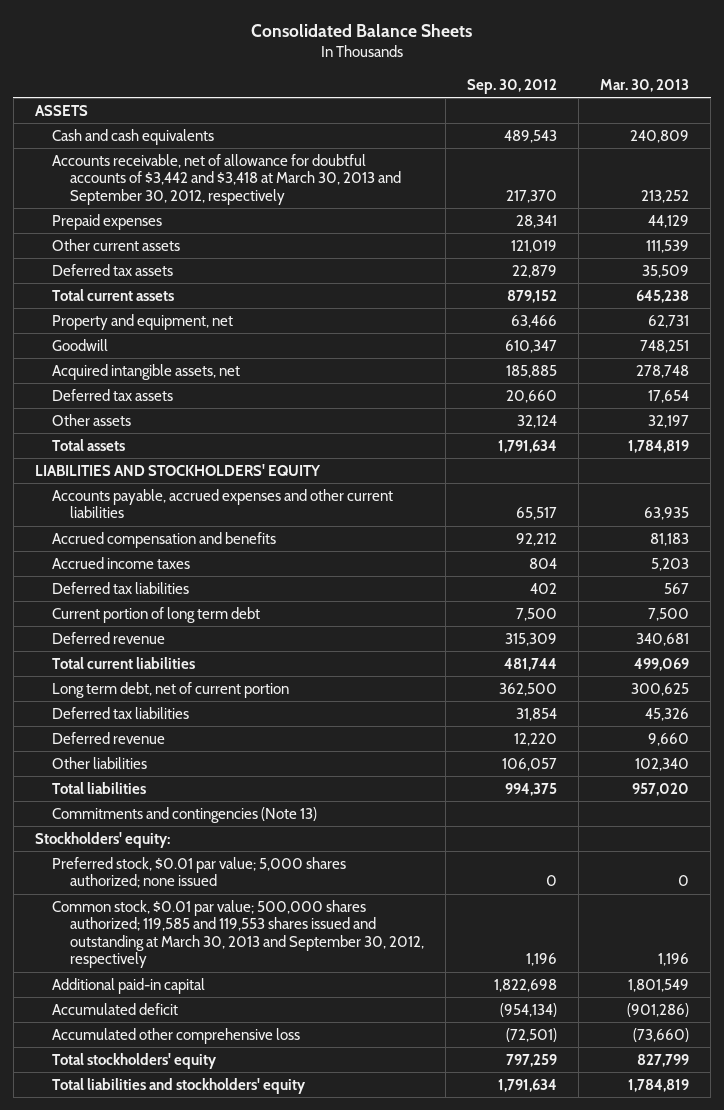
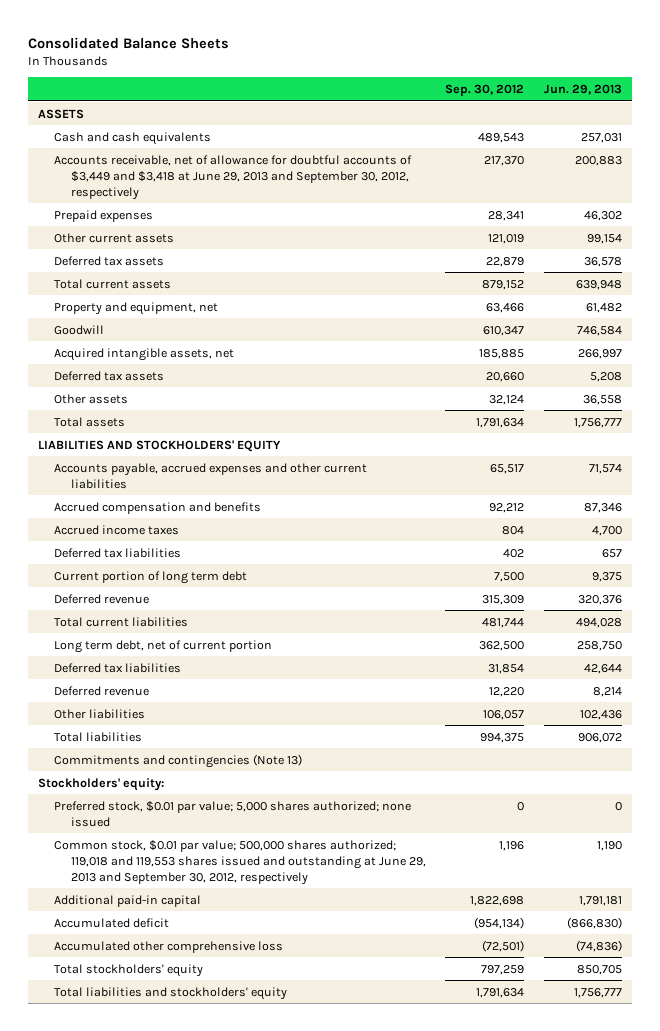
- | Sep. 30, 2012 | Mar. 30, 2013
+ | Sep. 30, 2012 | Jun. 29, 2013
- Accounts receivable, net of allowance for doubtful accounts of $3,442 and $3,418 at March 30, 2013 and September 30, 2012, respectively | 217,370 | 213,252
+ Accounts receivable, net of allowance for doubtful accounts of $3,449 and $3,418 at June 29, 2013 and September 30, 2012, respectively | 217,370 | 200,883
- Common stock, $0.01 par value; 500,000 shares authorized; 119,585 and 119,553 shares issued and outstanding at March 30, 2013 and September 30, 2012, respectively | 1,196 | 1,196
+ Common stock, $0.01 par value; 500,000 shares authorized; 119,018 and 119,553 shares issued and outstanding at June 29, 2013 and September 30, 2012, respectively | 1,196 | 1,190

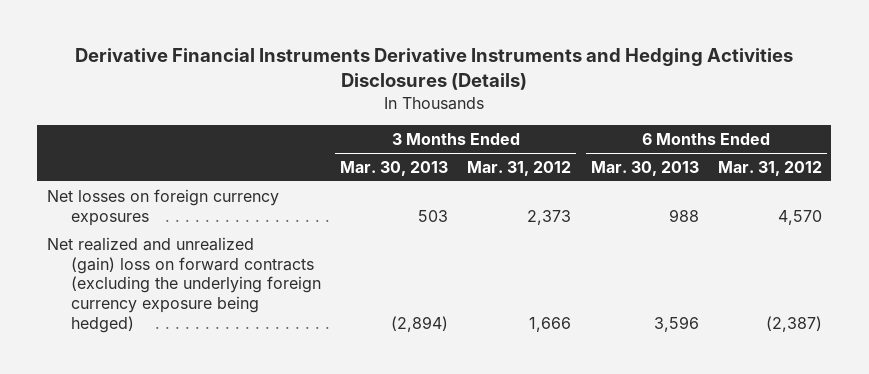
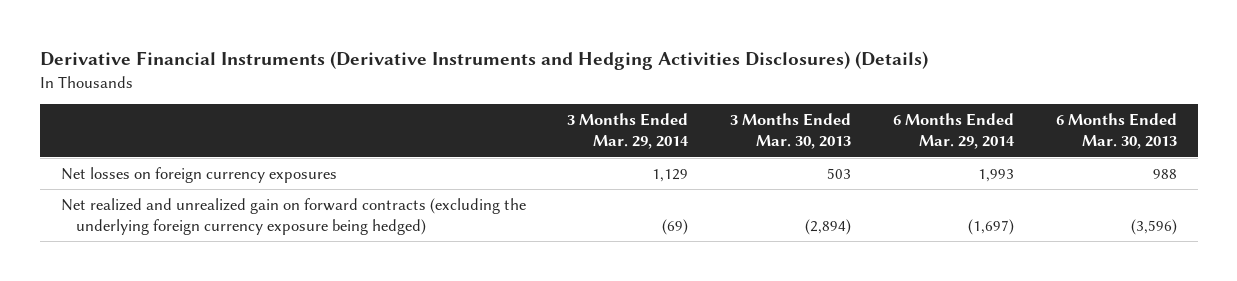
- Derivative Financial Instruments Derivative Instruments and Hedging Activities Disclosures (Details)
+ Derivative Financial Instruments (Derivative Instruments and Hedging Activities Disclosures) (Details)
- | 3 Months Ended Mar. 30, 2013 | 3 Months Ended Mar. 31, 2012 | 6 Months Ended Mar. 30, 2013 | 6 Months Ended Mar. 31, 2012
+ | 3 Months Ended Mar. 29, 2014 | 3 Months Ended Mar. 30, 2013 | 6 Months Ended Mar. 29, 2014 | 6 Months Ended Mar. 30, 2013
- Net realized and unrealized (gain) loss on forward contracts (excluding the underlying foreign currency exposure being hedged) | (2,894) | 1,666 | 3,596 | (2,387)
+ Net realized and unrealized gain on forward contracts (excluding the underlying foreign currency exposure being hedged) | (69) | (2,894) | (1,697) | (3,596)

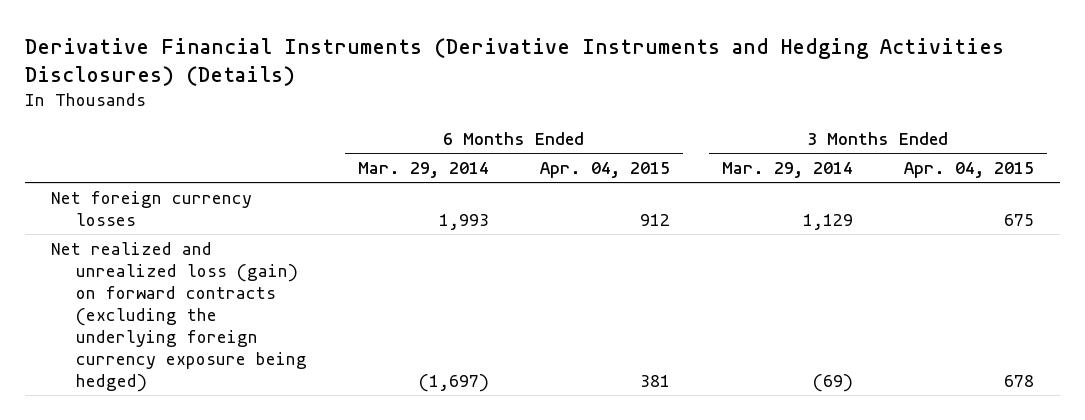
- | 3 Months Ended Mar. 29, 2014 | 3 Months Ended Mar. 30, 2013 | 6 Months Ended Mar. 29, 2014 | 6 Months Ended Mar. 30, 2013
+ | 6 Months Ended Mar. 29, 2014 | 6 Months Ended Apr. 04, 2015 | 3 Months Ended Mar. 29, 2014 | 3 Months Ended Apr. 04, 2015
- Net losses on foreign currency exposures | 1,129 | 503 | 1,993 | 988
- Net realized and unrealized gain on forward contracts (excluding the underlying foreign currency exposure being hedged) | (69) | (2,894) | (1,697) | (3,596)
+ Net foreign currency losses | 1,993 | 912 | 1,129 | 675
+ Net realized and unrealized loss (gain) on forward contracts (excluding the underlying foreign currency exposure being hedged) | (1,697) | 381 | (69) | 678

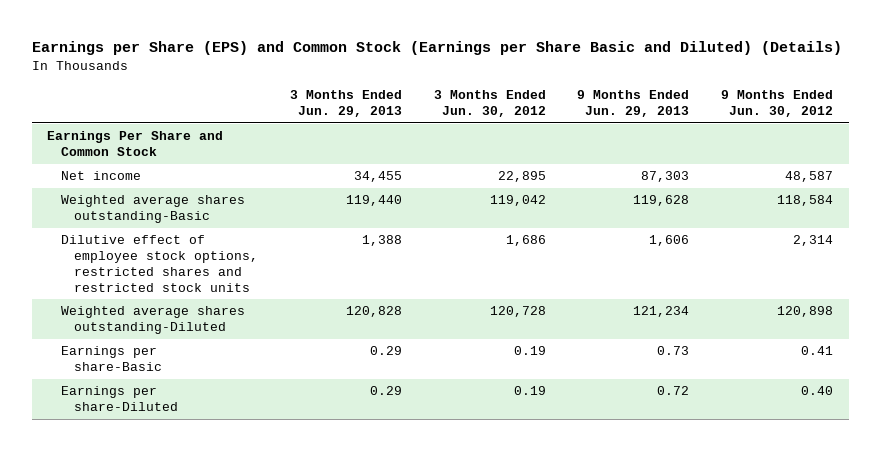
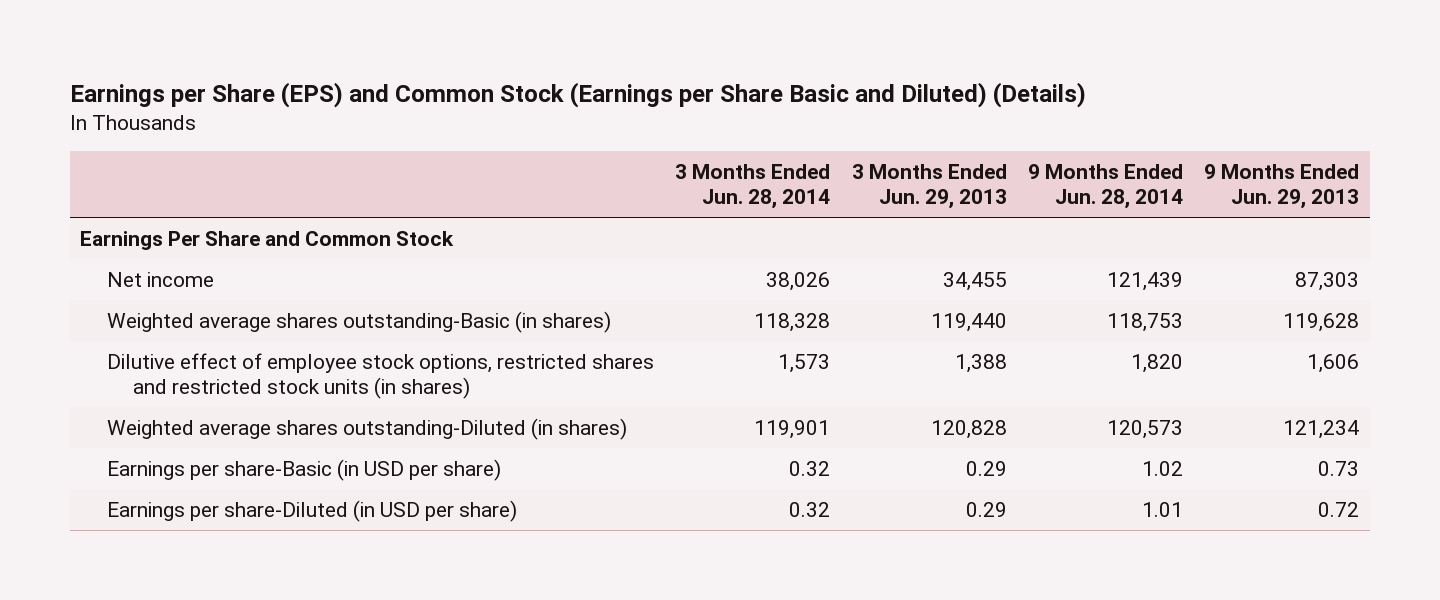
- | 3 Months Ended Jun. 29, 2013 | 3 Months Ended Jun. 30, 2012 | 9 Months Ended Jun. 29, 2013 | 9 Months Ended Jun. 30, 2012
+ | 3 Months Ended Jun. 28, 2014 | 3 Months Ended Jun. 29, 2013 | 9 Months Ended Jun. 28, 2014 | 9 Months Ended Jun. 29, 2013
- Weighted average shares outstanding-Basic | 119,440 | 119,042 | 119,628 | 118,584
- Dilutive effect of employee stock options, restricted shares and restricted stock units | 1,388 | 1,686 | 1,606 | 2,314
- Weighted average shares outstanding-Diluted | 120,828 | 120,728 | 121,234 | 120,898
- Earnings per share-Basic | 0.29 | 0.19 | 0.73 | 0.41
- Earnings per share-Diluted | 0.29 | 0.19 | 0.72 | 0.40
+ Weighted average shares outstanding-Basic (in shares) | 118,328 | 119,440 | 118,753 | 119,628
+ Dilutive effect of employee stock options, restricted shares and restricted stock units (in shares) | 1,573 | 1,388 | 1,820 | 1,606
+ Weighted average shares outstanding-Diluted (in shares) | 119,901 | 120,828 | 120,573 | 121,234
+ Earnings per share-Basic (in USD per share) | 0.32 | 0.29 | 1.02 | 0.73
+ Earnings per share-Diluted (in USD per share) | 0.32 | 0.29 | 1.01 | 0.72

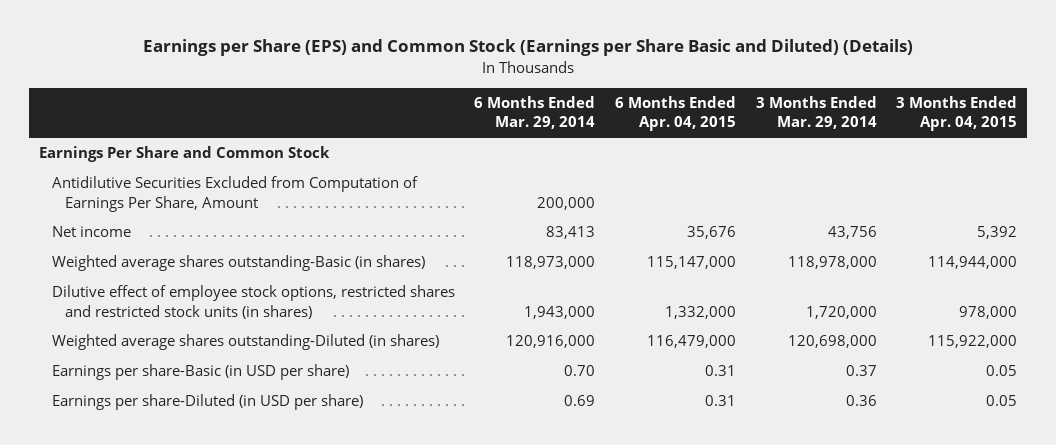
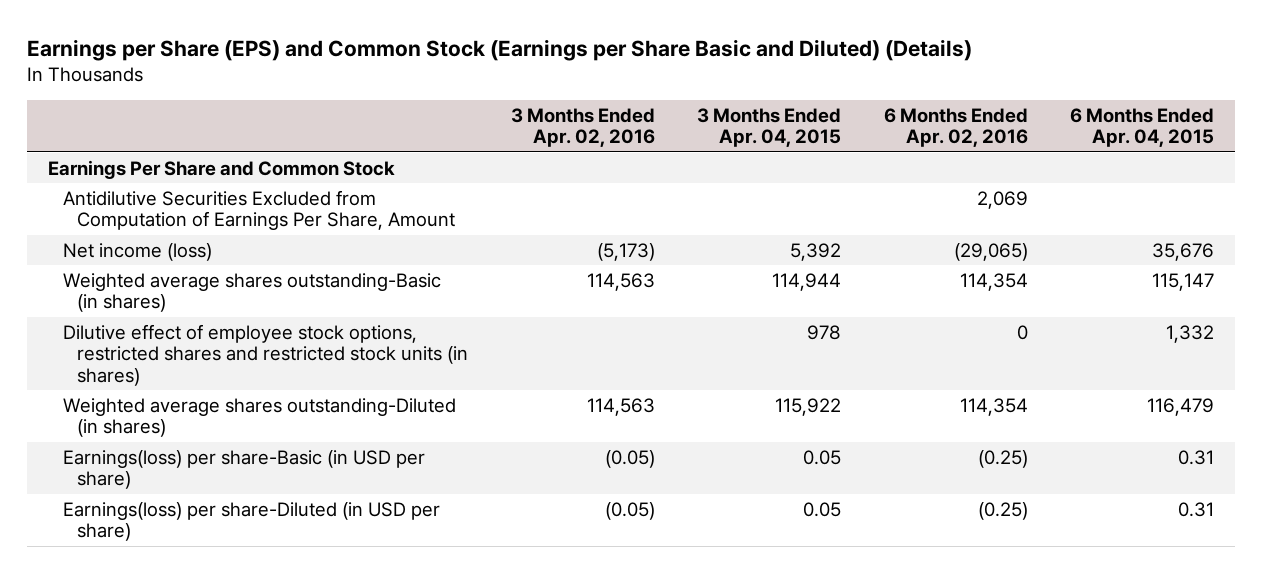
- | 6 Months Ended Mar. 29, 2014 | 6 Months Ended Apr. 04, 2015 | 3 Months Ended Mar. 29, 2014 | 3 Months Ended Apr. 04, 2015
+ | 3 Months Ended Apr. 02, 2016 | 3 Months Ended Apr. 04, 2015 | 6 Months Ended Apr. 02, 2016 | 6 Months Ended Apr. 04, 2015
- Net income | 83,413 | 35,676 | 43,756 | 5,392
- Weighted average shares outstanding-Basic (in shares) | 118,973,000 | 115,147,000 | 118,978,000 | 114,944,000
- Dilutive effect of employee stock options, restricted shares and restricted stock units (in shares) | 1,943,000 | 1,332,000 | 1,720,000 | 978,000
- Weighted average shares outstanding-Diluted (in shares) | 120,916,000 | 116,479,000 | 120,698,000 | 115,922,000
- Earnings per share-Basic (in USD per share) | 0.70 | 0.31 | 0.37 | 0.05
- Earnings per share-Diluted (in USD per share) | 0.69 | 0.31 | 0.36 | 0.05
+ Net income (loss) | (5,173) | 5,392 | (29,065) | 35,676
+ Weighted average shares outstanding-Basic (in shares) | 114,563 | 114,944 | 114,354 | 115,147
+ Dilutive effect of employee stock options, restricted shares and restricted stock units (in shares) | | 978 | 0 | 1,332
+ Weighted average shares outstanding-Diluted (in shares) | 114,563 | 115,922 | 114,354 | 116,479
+ Earnings(loss) per share-Basic (in USD per share) | (0.05) | 0.05 | (0.25) | 0.31
+ Earnings(loss) per share-Diluted (in USD per share) | (0.05) | 0.05 | (0.25) | 0.31

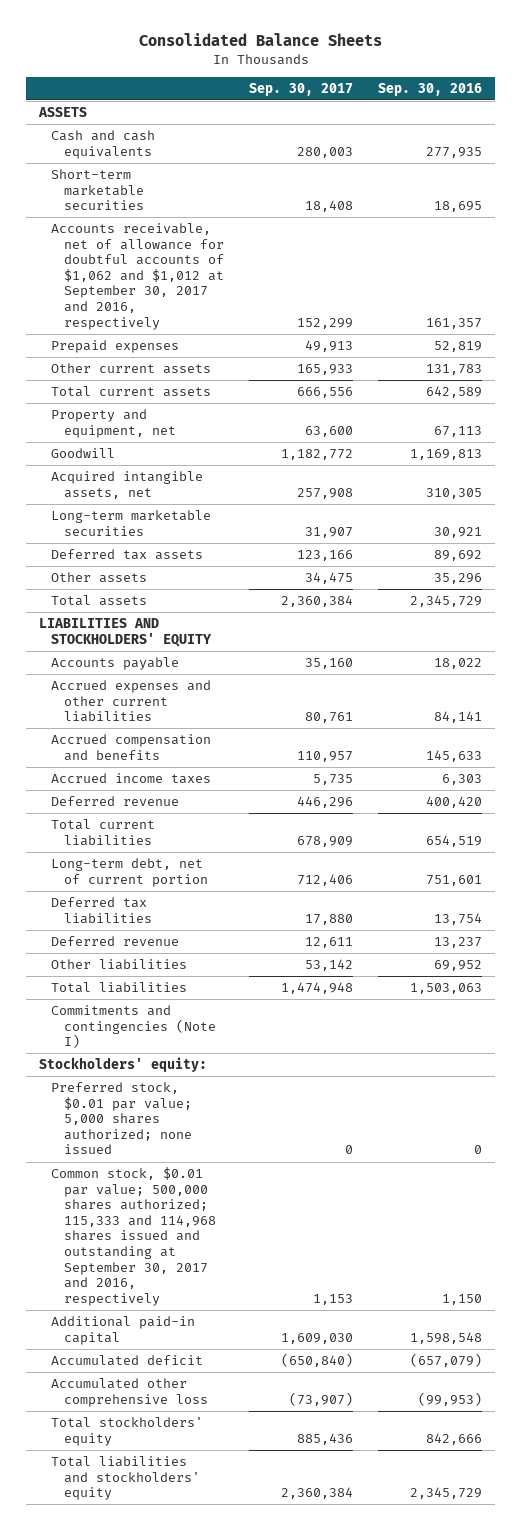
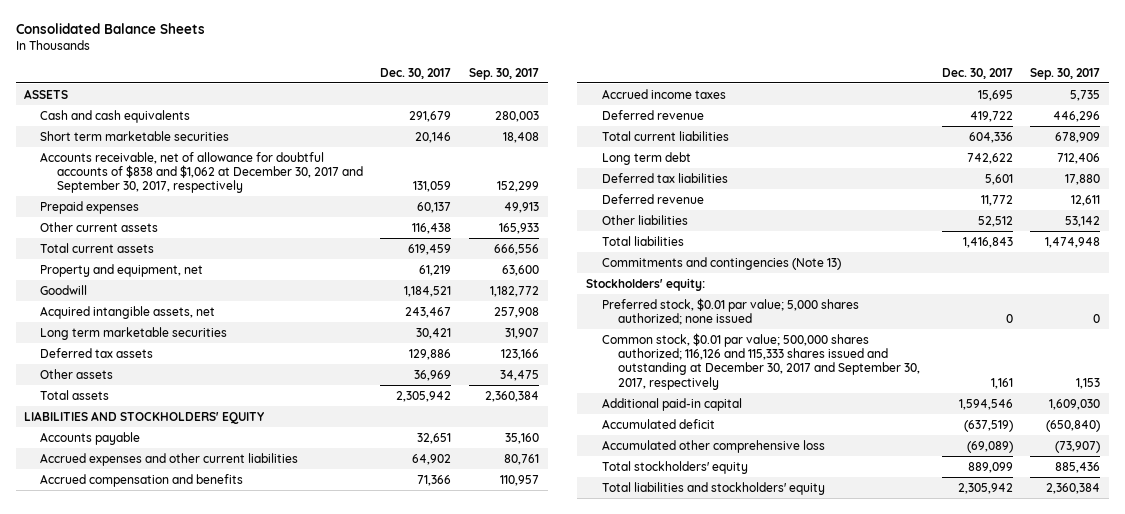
- | Sep. 30, 2017 | Sep. 30, 2016
+ | Dec. 30, 2017 | Sep. 30, 2017
- Short-term marketable securities | 18,408 | 18,695
- Accounts receivable, net of allowance for doubtful accounts of $1,062 and $1,012 at September 30, 2017 and 2016, respectively | 152,299 | 161,357
+ Short term marketable securities | 20,146 | 18,408
+ Accounts receivable, net of allowance for doubtful accounts of $838 and $1,062 at December 30, 2017 and September 30, 2017, respectively | 131,059 | 152,299
- Long-term marketable securities | 31,907 | 30,921
+ Long term marketable securities | 30,421 | 31,907
- Long-term debt, net of current portion | 712,406 | 751,601
+ Long term debt | 742,622 | 712,406
- Commitments and contingencies (Note I)
+ Commitments and contingencies (Note 13)
- Common stock, $0.01 par value; 500,000 shares authorized; 115,333 and 114,968 shares issued and outstanding at September 30, 2017 and 2016, respectively | 1,153 | 1,150
+ Common stock, $0.01 par value; 500,000 shares authorized; 116,126 and 115,333 shares issued and outstanding at December 30, 2017 and September 30, 2017, respectively | 1,161 | 1,153

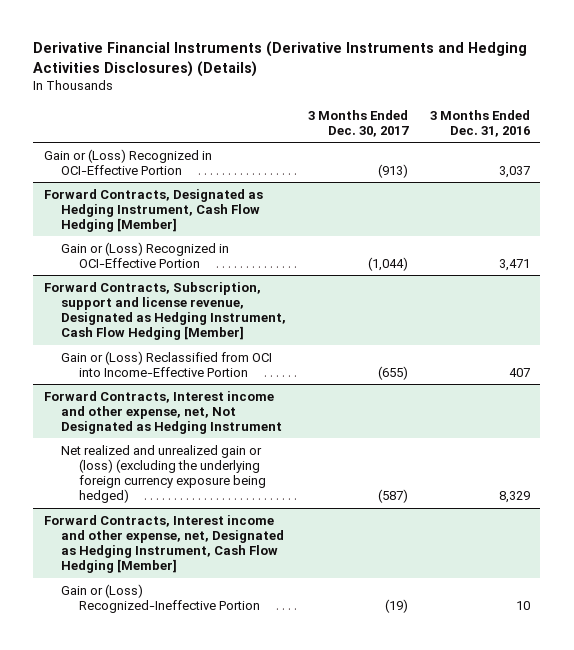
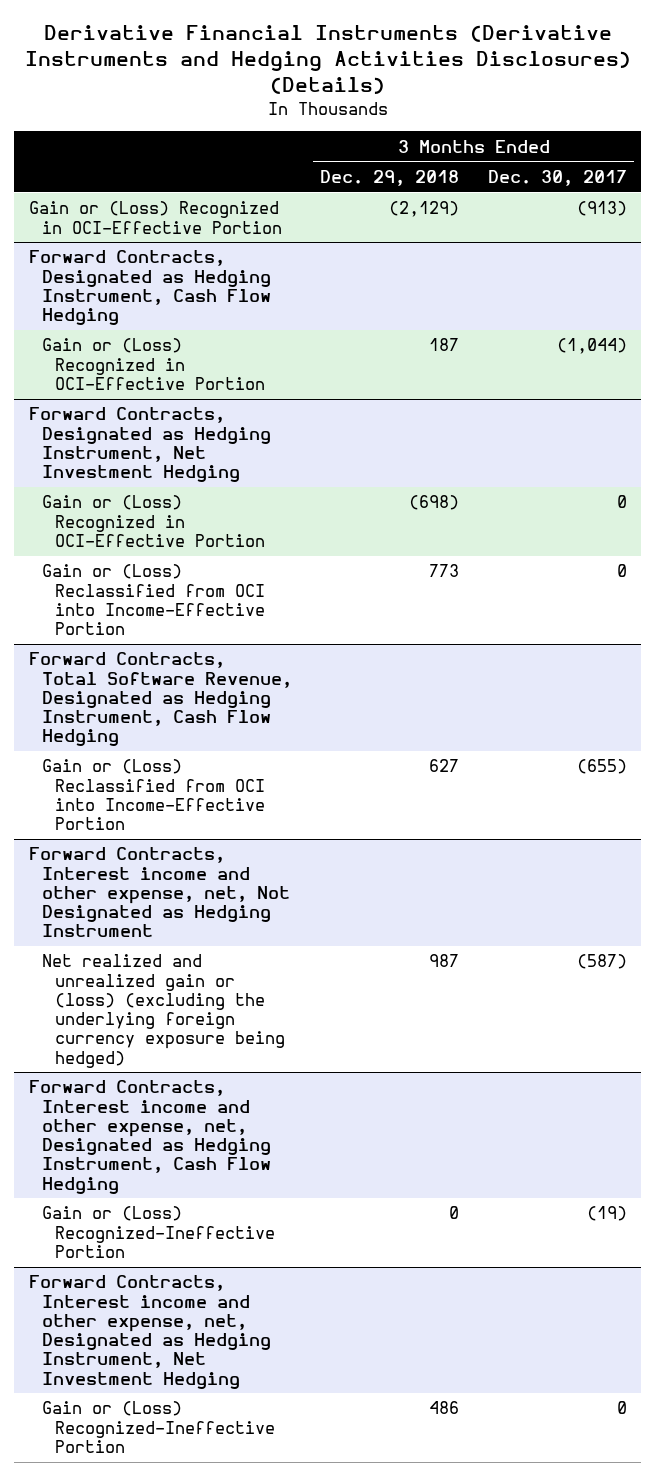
- | 3 Months Ended Dec. 30, 2017 | 3 Months Ended Dec. 31, 2016
+ | 3 Months Ended Dec. 29, 2018 | 3 Months Ended Dec. 30, 2017
- Forward Contracts, Designated as Hedging Instrument, Cash Flow Hedging [Member]
+ Forward Contracts, Designated as Hedging Instrument, Cash Flow Hedging
- Forward Contracts, Subscription, support and license revenue, Designated as Hedging Instrument, Cash Flow Hedging [Member]
+ Forward Contracts, Designated as Hedging Instrument, Net Investment Hedging
+ Gain or (Loss) Recognized in OCI-Effective Portion | (698) | 0
+ Gain or (Loss) Reclassified from OCI into Income-Effective Portion | 773 | 0
+ Forward Contracts, Total Software Revenue, Designated as Hedging Instrument, Cash Flow Hedging
- Forward Contracts, Interest income and other expense, net, Designated as Hedging Instrument, Cash Flow Hedging [Member]
+ Forward Contracts, Interest income and other expense, net, Designated as Hedging Instrument, Cash Flow Hedging
+ Forward Contracts, Interest income and other expense, net, Designated as Hedging Instrument, Net Investment Hedging
+ Gain or (Loss) Recognized-Ineffective Portion | 486 | 0

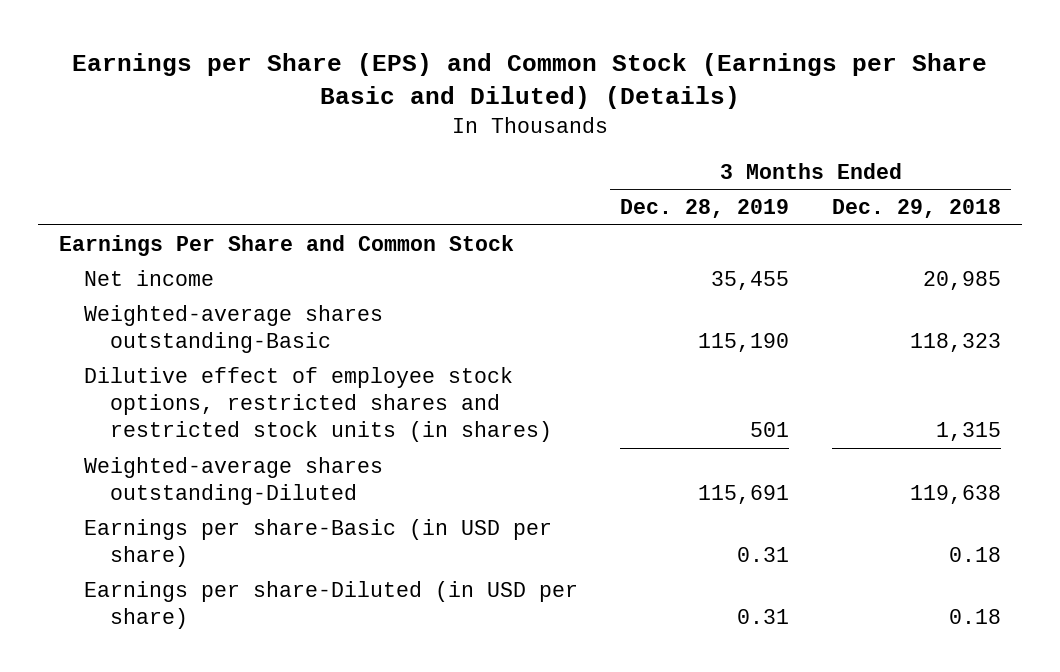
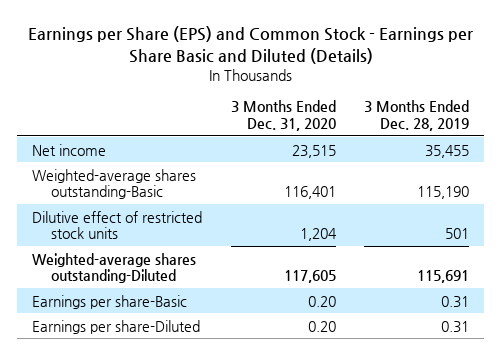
- Earnings per Share (EPS) and Common Stock (Earnings per Share Basic and Diluted) (Details)
+ Earnings per Share (EPS) and Common Stock - Earnings per Share Basic and Diluted (Details)
- | 3 Months Ended Dec. 28, 2019 | 3 Months Ended Dec. 29, 2018
+ | 3 Months Ended Dec. 31, 2020 | 3 Months Ended Dec. 28, 2019
- Earnings Per Share and Common Stock
- Dilutive effect of employee stock options, restricted shares and restricted stock units (in shares) | 501 | 1,315
+ Dilutive effect of restricted stock units | 1,204 | 501
- Earnings per share-Basic (in USD per share) | 0.31 | 0.18
- Earnings per share-Diluted (in USD per share) | 0.31 | 0.18
+ Earnings per share-Basic | 0.20 | 0.31
+ Earnings per share-Diluted | 0.20 | 0.31

